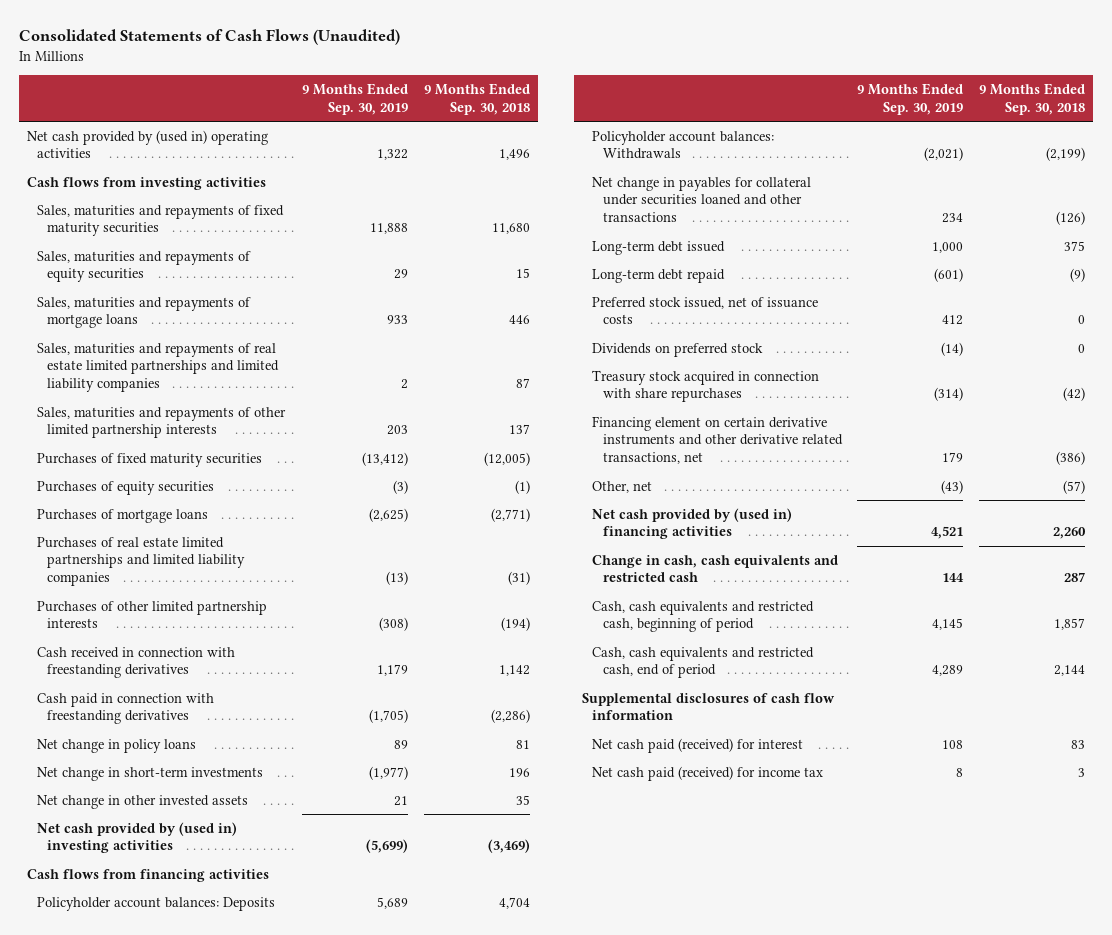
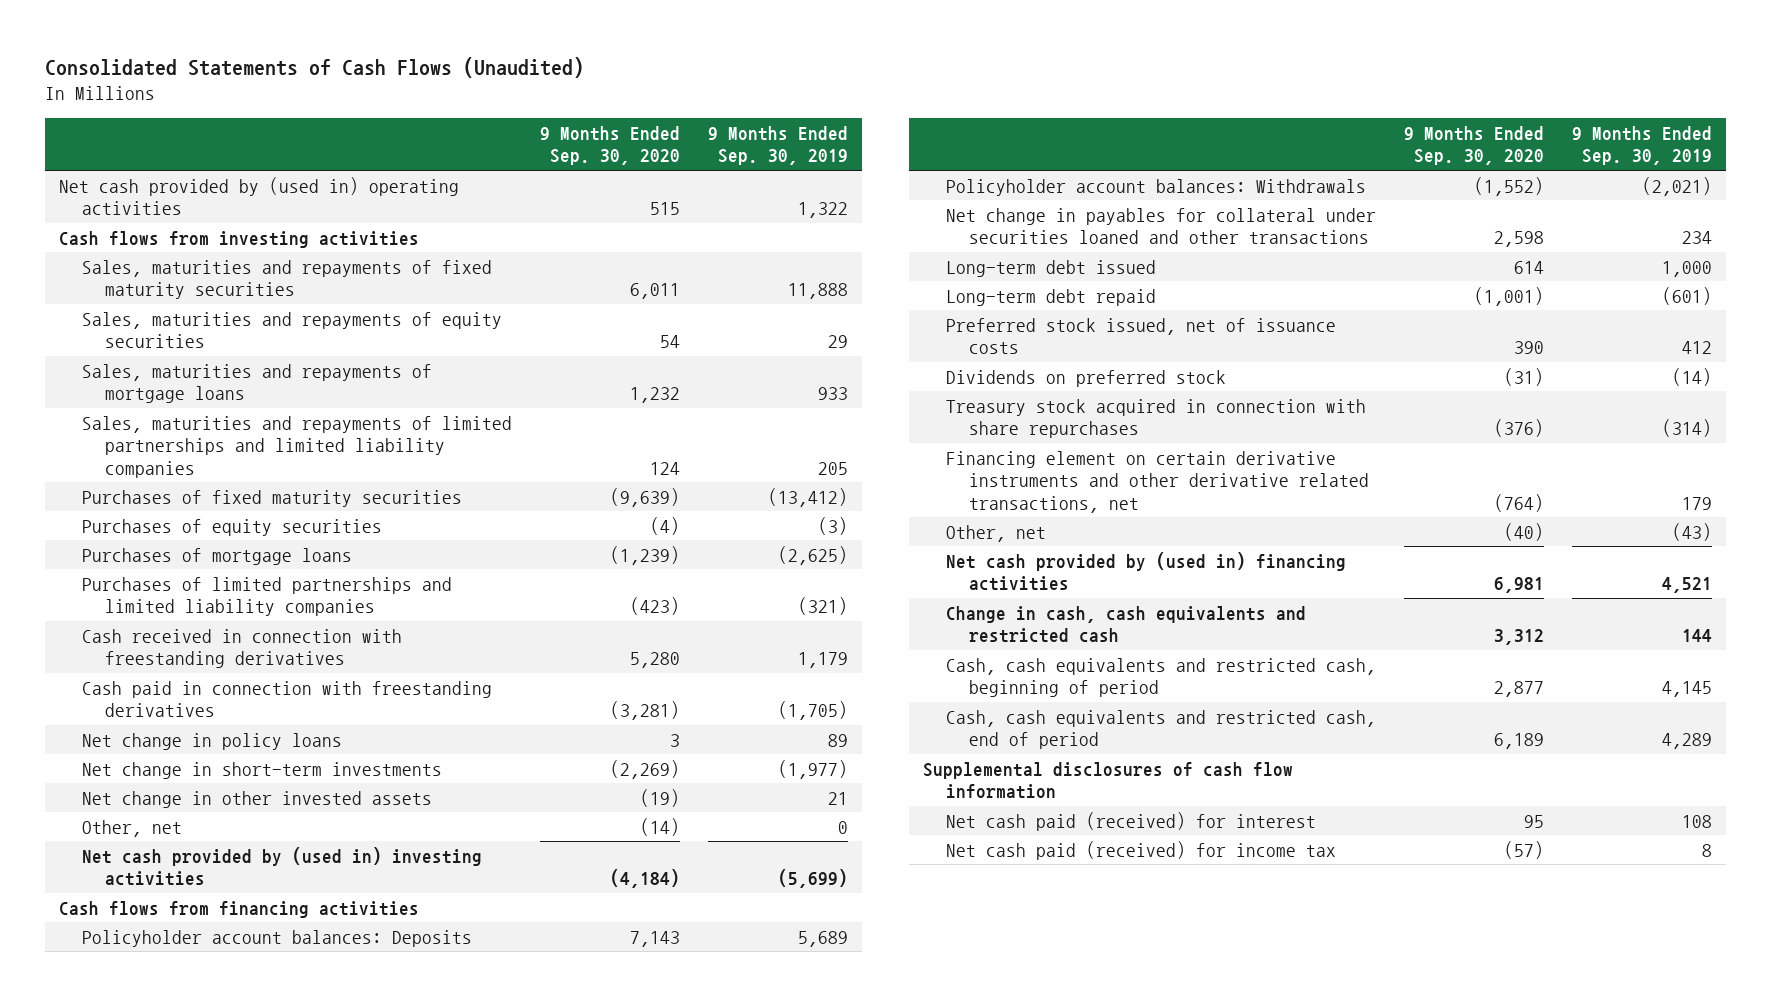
- | 9 Months Ended Sep. 30, 2019 | 9 Months Ended Sep. 30, 2018
+ | 9 Months Ended Sep. 30, 2020 | 9 Months Ended Sep. 30, 2019
- Sales, maturities and repayments of real estate limited partnerships and limited liability companies | 2 | 87
- Sales, maturities and repayments of other limited partnership interests | 203 | 137
+ Sales, maturities and repayments of limited partnerships and limited liability companies | 124 | 205
- Purchases of real estate limited partnerships and limited liability companies | (13) | (31)
- Purchases of other limited partnership interests | (308) | (194)
+ Purchases of limited partnerships and limited liability companies | (423) | (321)
+ Other, net | (14) | 0

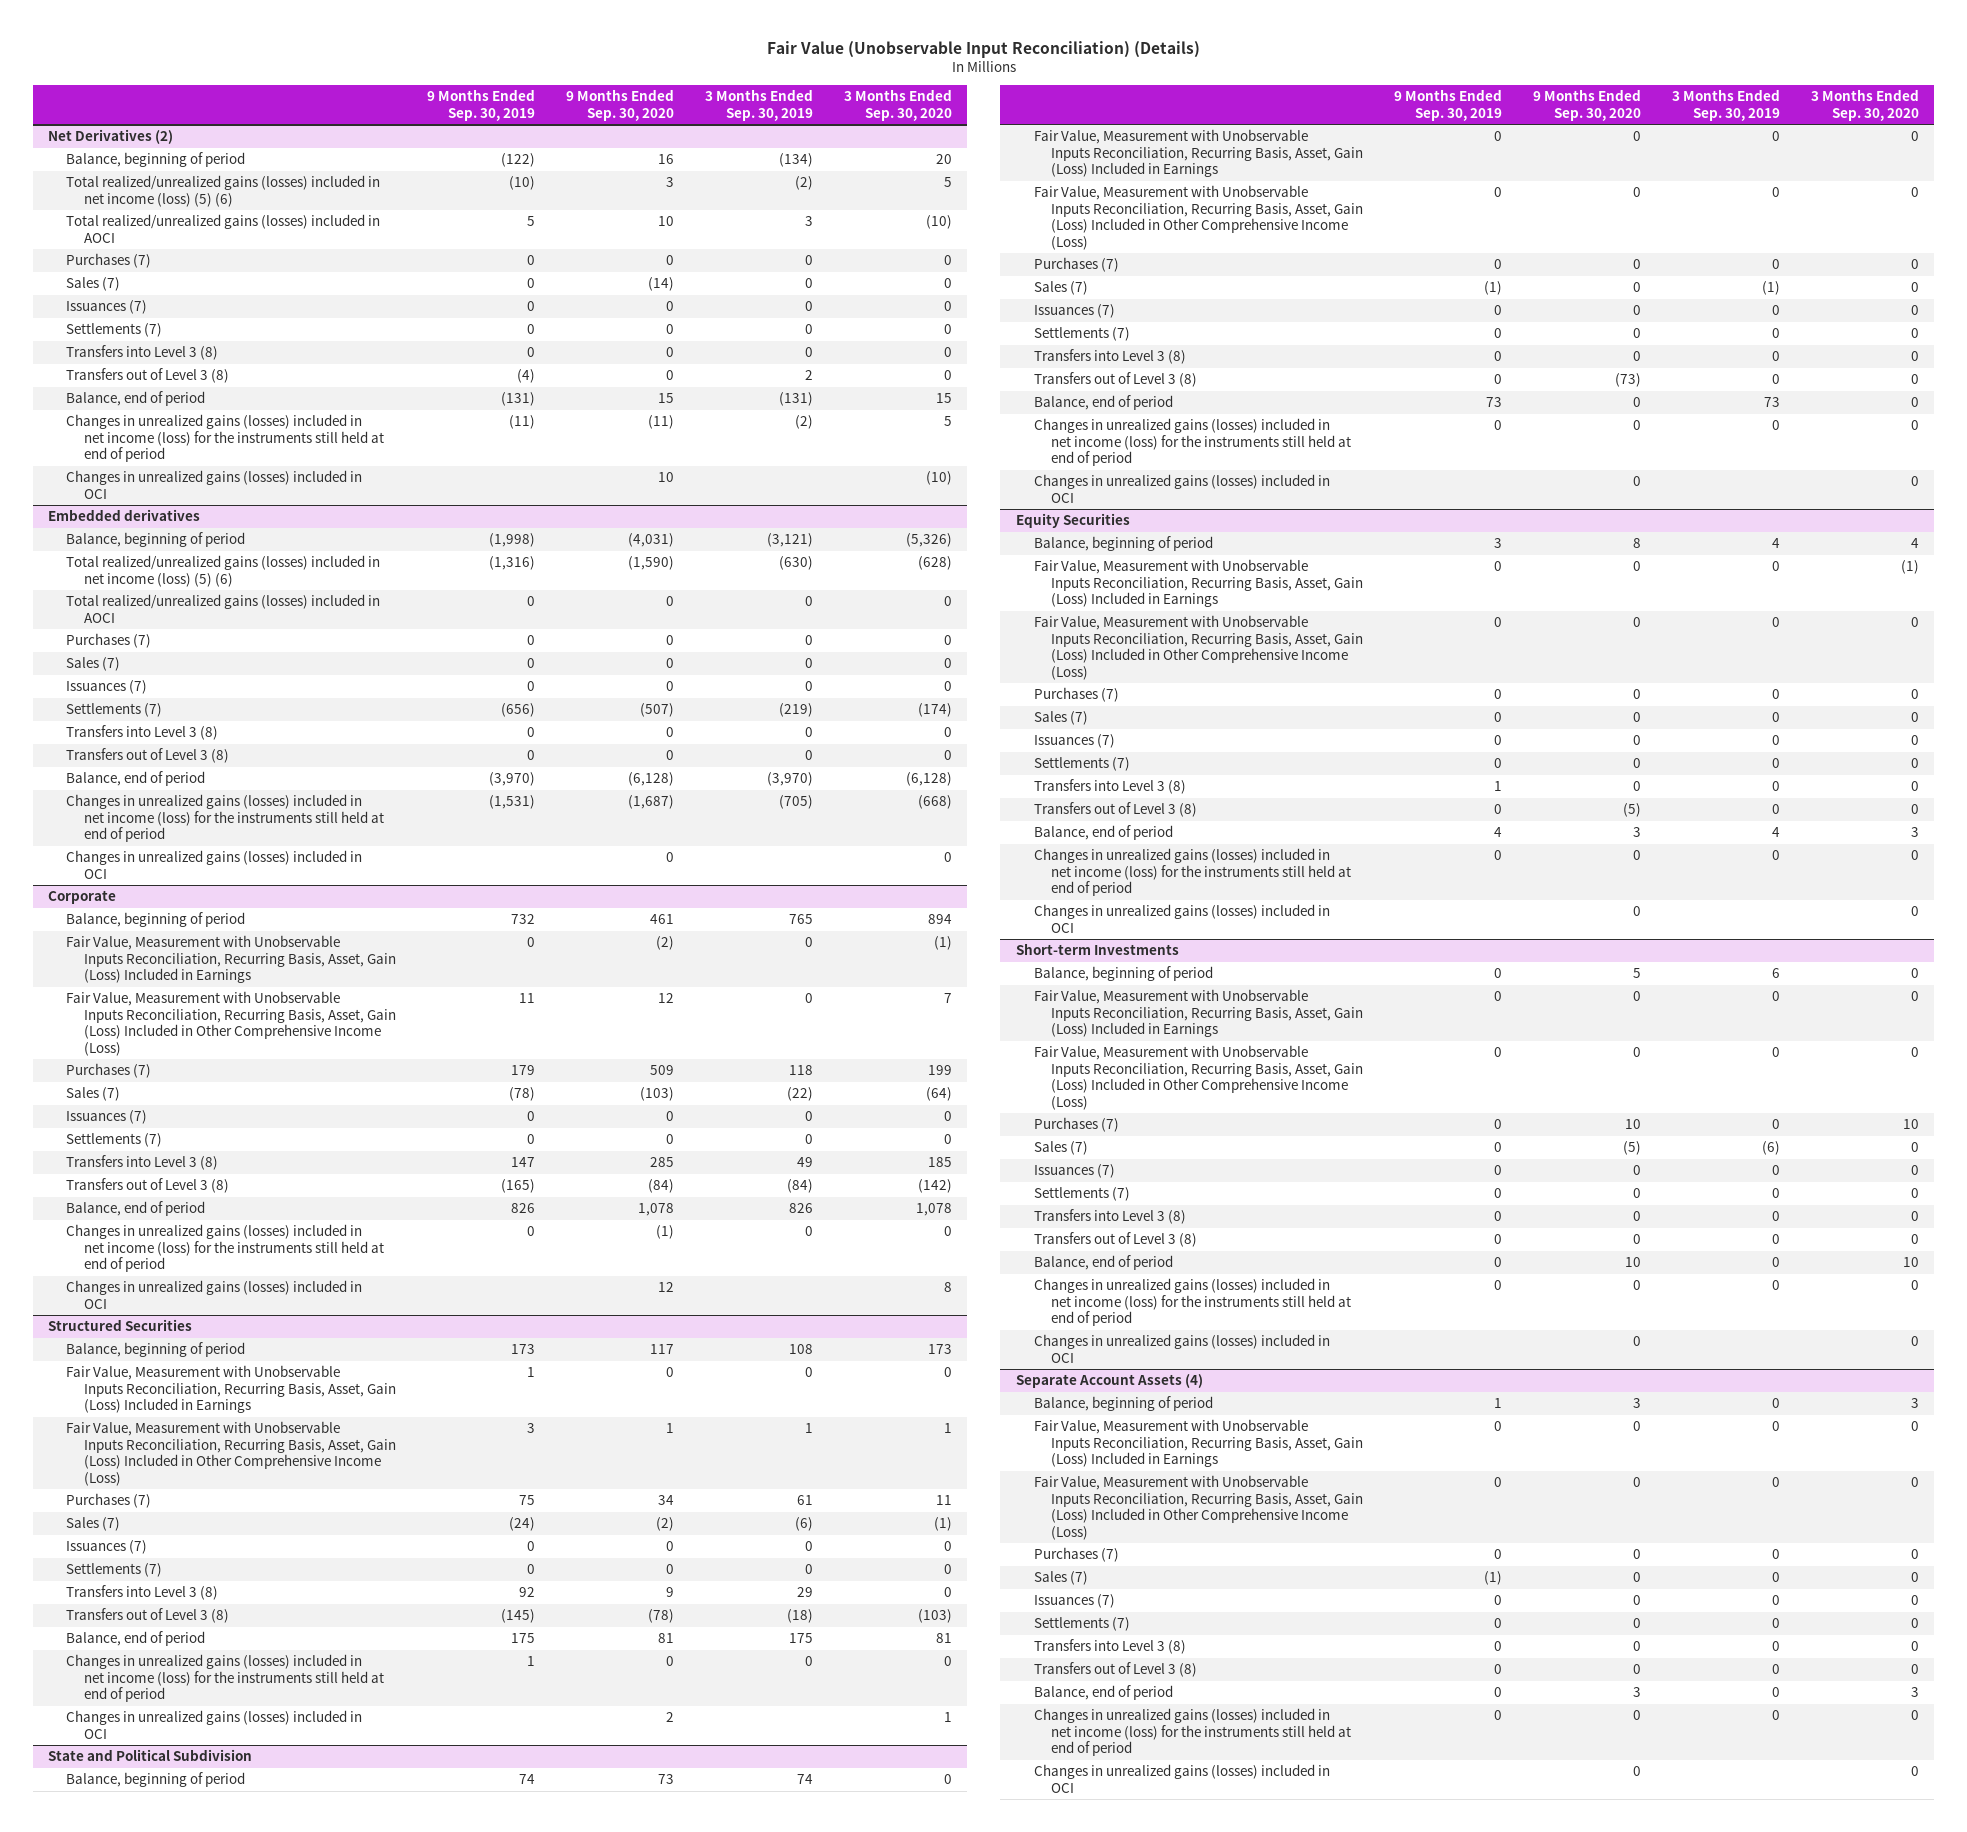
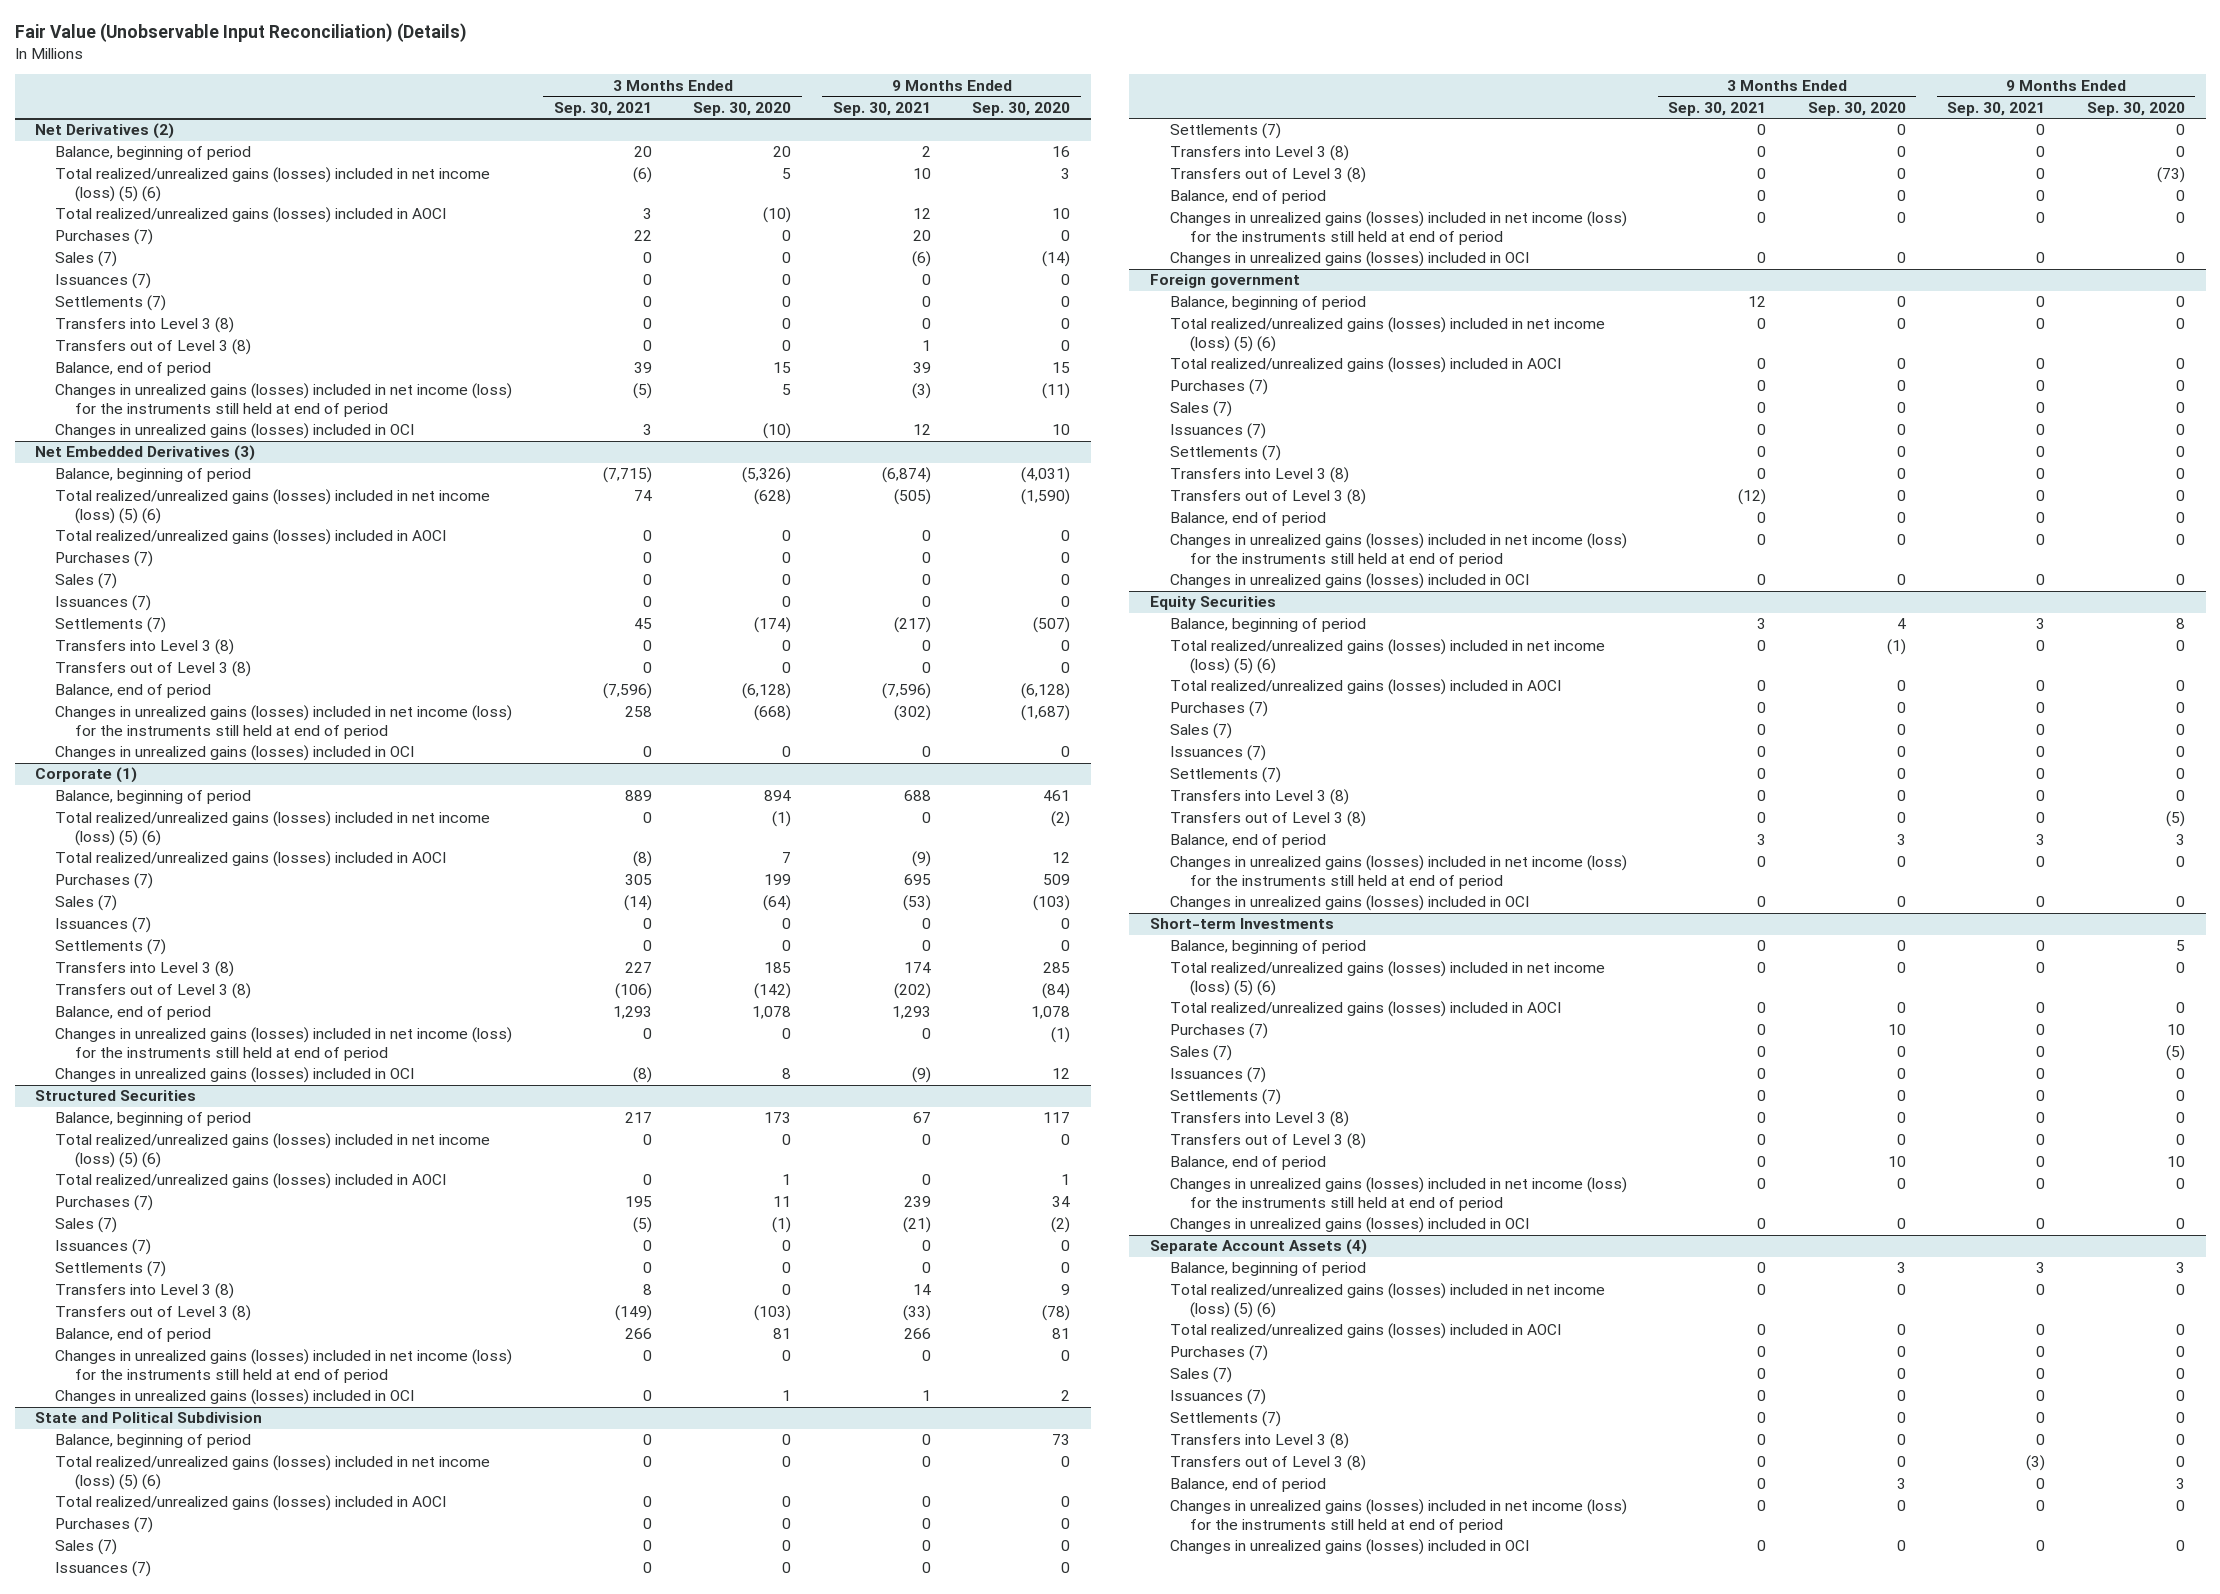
- | 9 Months Ended Sep. 30, 2019 | 9 Months Ended Sep. 30, 2020 | 3 Months Ended Sep. 30, 2019 | 3 Months Ended Sep. 30, 2020
+ | 3 Months Ended Sep. 30, 2021 | 3 Months Ended Sep. 30, 2020 | 9 Months Ended Sep. 30, 2021 | 9 Months Ended Sep. 30, 2020
- Embedded derivatives
+ Net Embedded Derivatives (3)
- Corporate
+ Corporate (1)
- Fair Value, Measurement with Unobservable Inputs Reconciliation, Recurring Basis, Asset, Gain (Loss) Included in Earnings | 0 | (2) | 0 | (1)
- Fair Value, Measurement with Unobservable Inputs Reconciliation, Recurring Basis, Asset, Gain (Loss) Included in Other Comprehensive Income (Loss) | 11 | 12 | 0 | 7
+ Total realized/unrealized gains (losses) included in net income (loss) (5) (6) | 0 | (1) | 0 | (2)
+ Total realized/unrealized gains (losses) included in AOCI | (8) | 7 | (9) | 12
@ Structured Securities
- Fair Value, Measurement with Unobservable Inputs Reconciliation, Recurring Basis, Asset, Gain (Loss) Included in Earnings | 1 | 0 | 0 | 0
- Fair Value, Measurement with Unobservable Inputs Reconciliation, Recurring Basis, Asset, Gain (Loss) Included in Other Comprehensive Income (Loss) | 3 | 1 | 1 | 1
+ Total realized/unrealized gains (losses) included in net income (loss) (5) (6) | 0 | 0 | 0 | 0
+ Total realized/unrealized gains (losses) included in AOCI | 0 | 1 | 0 | 1
@ State and Political Subdivision
- Fair Value, Measurement with Unobservable Inputs Reconciliation, Recurring Basis, Asset, Gain (Loss) Included in Earnings | 0 | 0 | 0 | 0
- Fair Value, Measurement with Unobservable Inputs Reconciliation, Recurring Basis, Asset, Gain (Loss) Included in Other Comprehensive Income (Loss) | 0 | 0 | 0 | 0
+ Total realized/unrealized gains (losses) included in net income (loss) (5) (6) | 0 | 0 | 0 | 0
+ Total realized/unrealized gains (losses) included in AOCI | 0 | 0 | 0 | 0
+ Foreign government
+ Balance, beginning of period | 12 | 0 | 0 | 0
+ Total realized/unrealized gains (losses) included in net income (loss) (5) (6) | 0 | 0 | 0 | 0
+ Total realized/unrealized gains (losses) included in AOCI | 0 | 0 | 0 | 0
+ Purchases (7) | 0 | 0 | 0 | 0
+ Sales (7) | 0 | 0 | 0 | 0
+ Issuances (7) | 0 | 0 | 0 | 0
+ Settlements (7) | 0 | 0 | 0 | 0
+ Transfers into Level 3 (8) | 0 | 0 | 0 | 0
+ Transfers out of Level 3 (8) | (12) | 0 | 0 | 0
+ Balance, end of period | 0 | 0 | 0 | 0
+ Changes in unrealized gains (losses) included in net income (loss) for the instruments still held at end of period | 0 | 0 | 0 | 0
+ Changes in unrealized gains (losses) included in OCI | 0 | 0 | 0 | 0
@ Equity Securities
- Fair Value, Measurement with Unobservable Inputs Reconciliation, Recurring Basis, Asset, Gain (Loss) Included in Earnings | 0 | 0 | 0 | (1)
- Fair Value, Measurement with Unobservable Inputs Reconciliation, Recurring Basis, Asset, Gain (Loss) Included in Other Comprehensive Income (Loss) | 0 | 0 | 0 | 0
+ Total realized/unrealized gains (losses) included in net income (loss) (5) (6) | 0 | (1) | 0 | 0
+ Total realized/unrealized gains (losses) included in AOCI | 0 | 0 | 0 | 0
@ Short-term Investments
- Fair Value, Measurement with Unobservable Inputs Reconciliation, Recurring Basis, Asset, Gain (Loss) Included in Earnings | 0 | 0 | 0 | 0
- Fair Value, Measurement with Unobservable Inputs Reconciliation, Recurring Basis, Asset, Gain (Loss) Included in Other Comprehensive Income (Loss) | 0 | 0 | 0 | 0
+ Total realized/unrealized gains (losses) included in net income (loss) (5) (6) | 0 | 0 | 0 | 0
+ Total realized/unrealized gains (losses) included in AOCI | 0 | 0 | 0 | 0
@ Separate Account Assets (4)
- Fair Value, Measurement with Unobservable Inputs Reconciliation, Recurring Basis, Asset, Gain (Loss) Included in Earnings | 0 | 0 | 0 | 0
- Fair Value, Measurement with Unobservable Inputs Reconciliation, Recurring Basis, Asset, Gain (Loss) Included in Other Comprehensive Income (Loss) | 0 | 0 | 0 | 0
+ Total realized/unrealized gains (losses) included in net income (loss) (5) (6) | 0 | 0 | 0 | 0
+ Total realized/unrealized gains (losses) included in AOCI | 0 | 0 | 0 | 0

